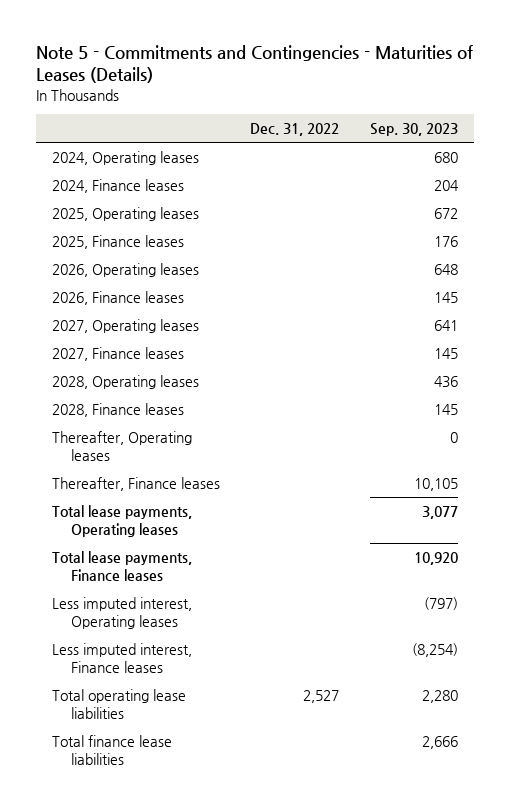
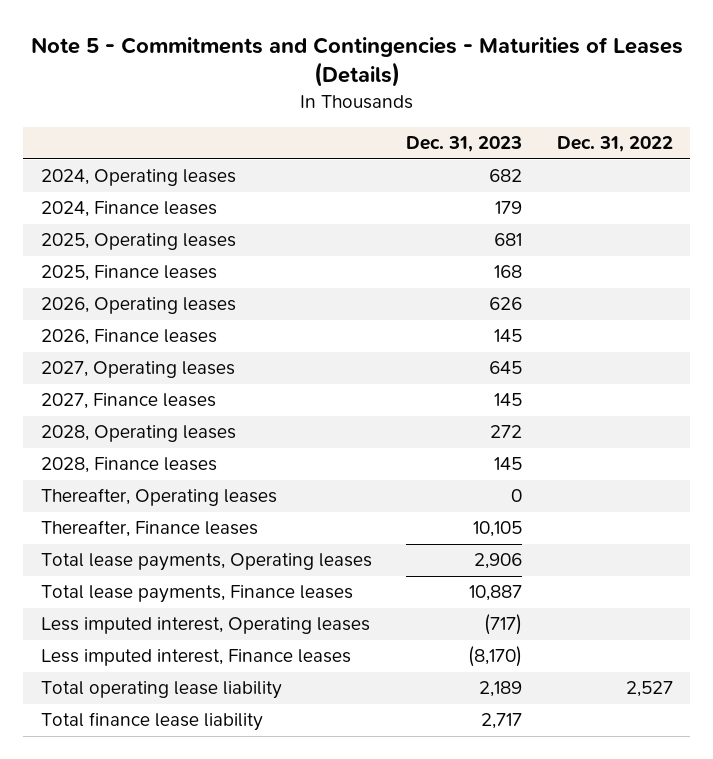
- | Dec. 31, 2022 | Sep. 30, 2023
+ | Dec. 31, 2023 | Dec. 31, 2022
- Total operating lease liabilities | 2,527 | 2,280
- Total finance lease liabilities | | 2,666
+ Total operating lease liability | 2,189 | 2,527
+ Total finance lease liability | 2,717 |

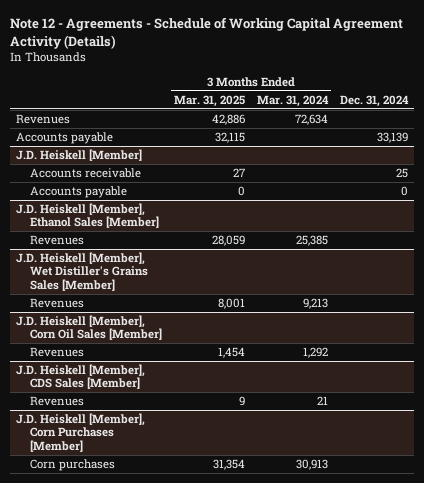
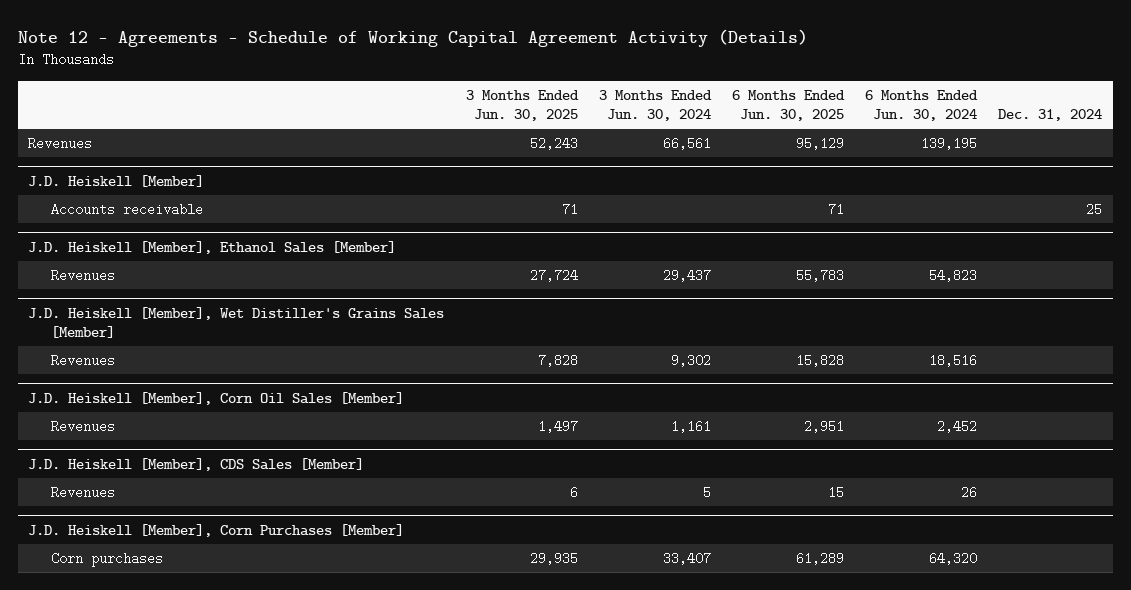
- | 3 Months Ended Mar. 31, 2025 | 3 Months Ended Mar. 31, 2024 | Dec. 31, 2024
+ | 3 Months Ended Jun. 30, 2025 | 3 Months Ended Jun. 30, 2024 | 6 Months Ended Jun. 30, 2025 | 6 Months Ended Jun. 30, 2024 | Dec. 31, 2024
- Accounts payable | 32,115 | | 33,139
@ J.D. Heiskell [Member]
- Accounts payable | 0 | | 0

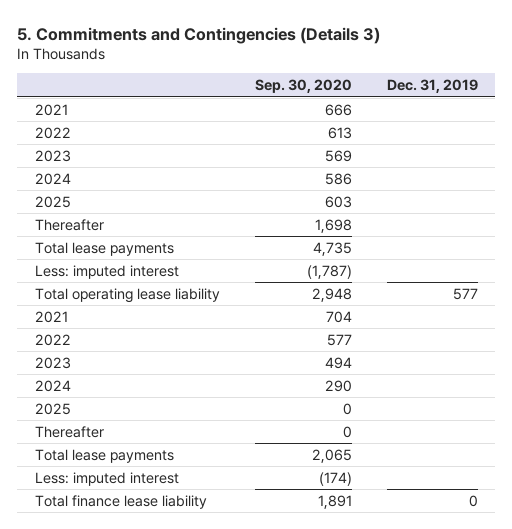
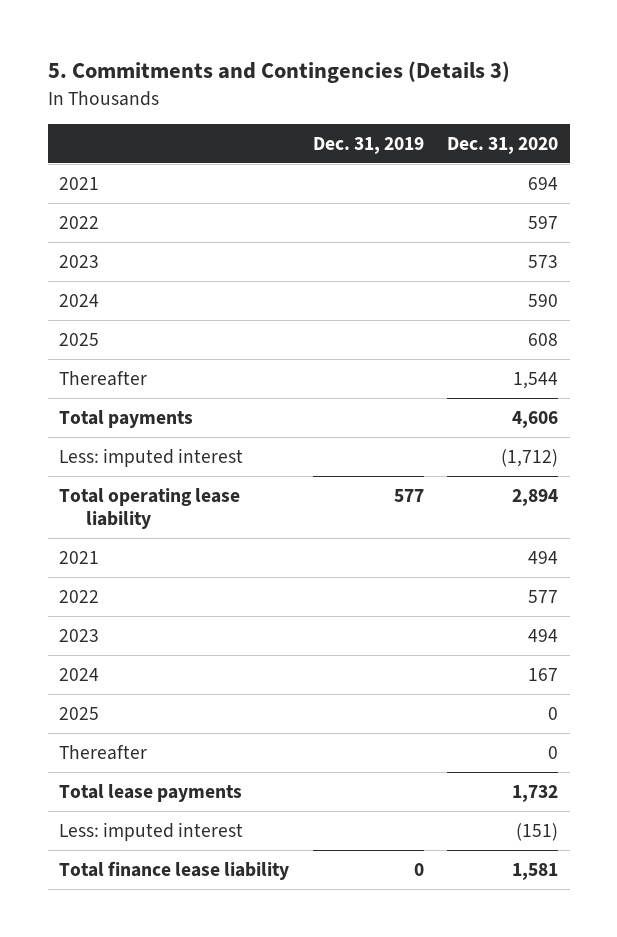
- | Sep. 30, 2020 | Dec. 31, 2019
+ | Dec. 31, 2019 | Dec. 31, 2020
- Total lease payments | 4,735 |
+ Total payments | | 4,606

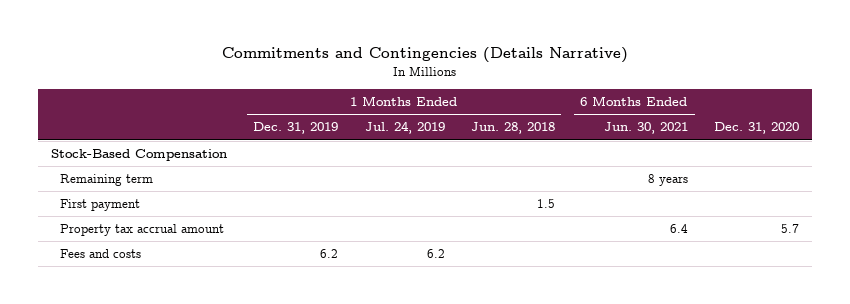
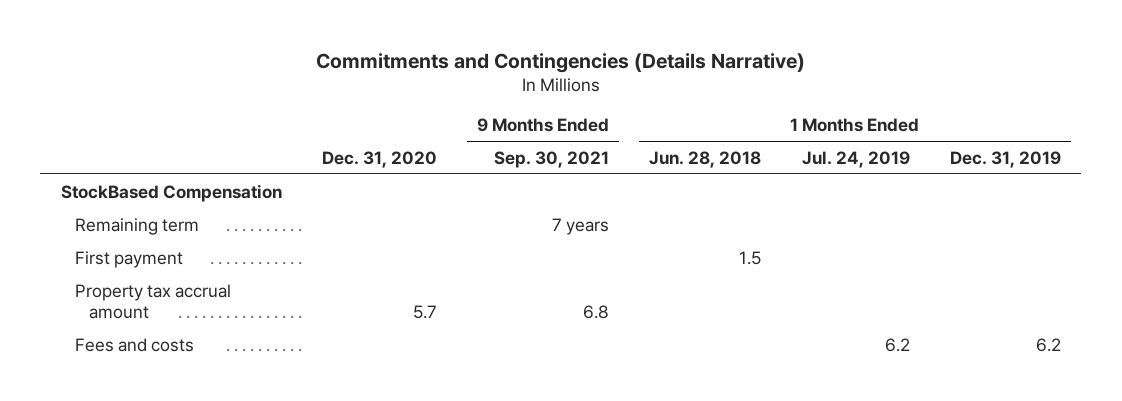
- | 1 Months Ended Dec. 31, 2019 | 1 Months Ended Jul. 24, 2019 | 1 Months Ended Jun. 28, 2018 | 6 Months Ended Jun. 30, 2021 | Dec. 31, 2020
+ | Dec. 31, 2020 | 9 Months Ended Sep. 30, 2021 | 1 Months Ended Jun. 28, 2018 | 1 Months Ended Jul. 24, 2019 | 1 Months Ended Dec. 31, 2019
- Stock-Based Compensation
+ StockBased Compensation

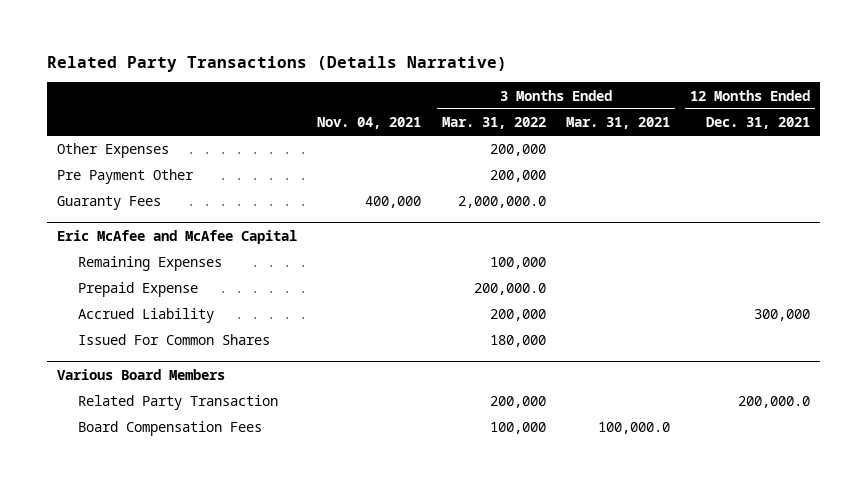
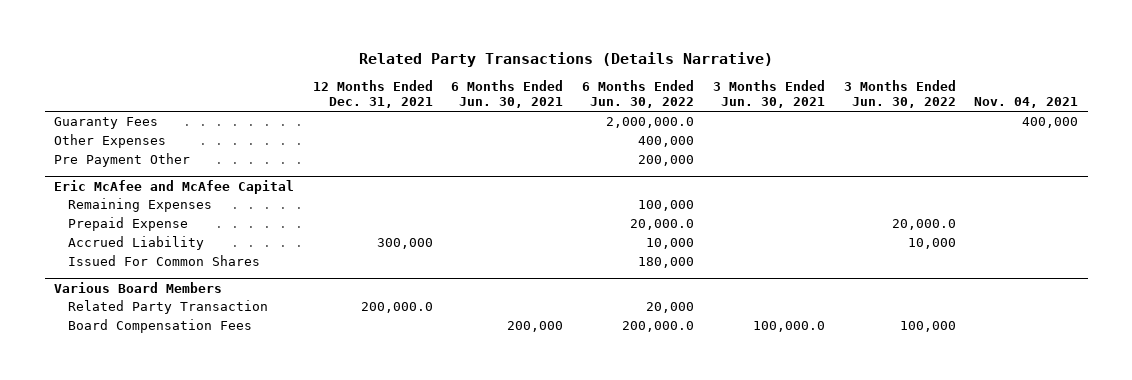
- | Nov. 04, 2021 | 3 Months Ended Mar. 31, 2022 | 3 Months Ended Mar. 31, 2021 | 12 Months Ended Dec. 31, 2021
+ | 12 Months Ended Dec. 31, 2021 | 6 Months Ended Jun. 30, 2021 | 6 Months Ended Jun. 30, 2022 | 3 Months Ended Jun. 30, 2021 | 3 Months Ended Jun. 30, 2022 | Nov. 04, 2021
moved up: Guaranty Fees | | | 2,000,000.0 | | | 400,000

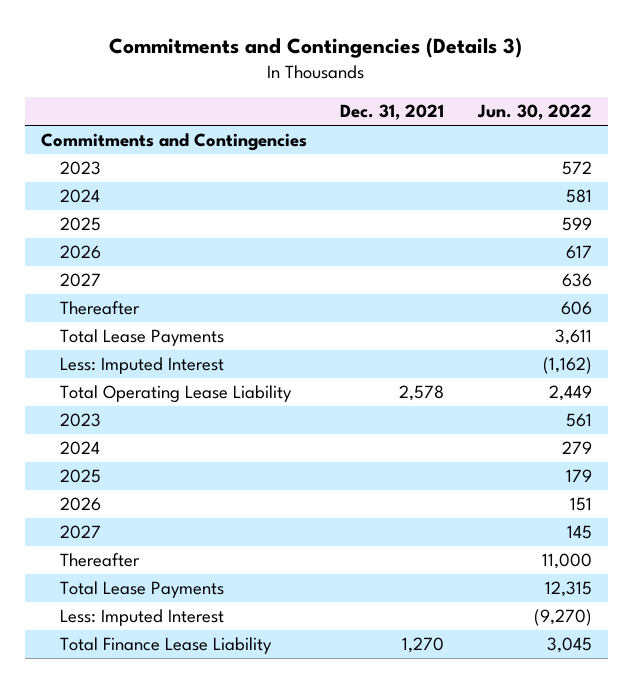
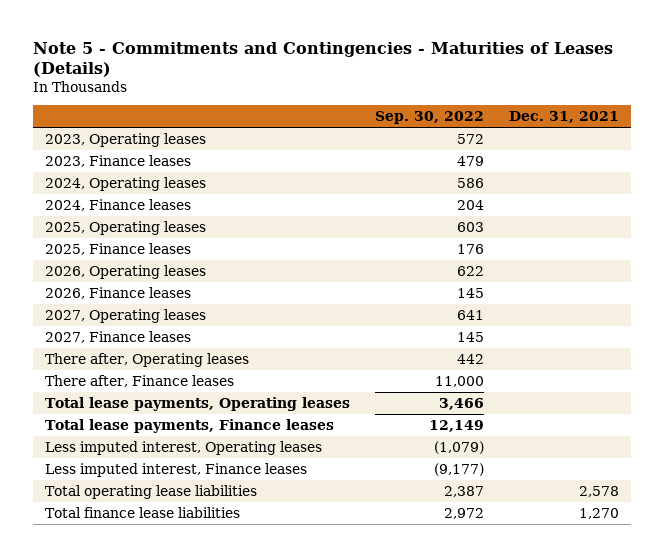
- Commitments and Contingencies (Details 3)
+ Note 5 - Commitments and Contingencies - Maturities of Leases (Details)
- | Dec. 31, 2021 | Jun. 30, 2022
+ | Sep. 30, 2022 | Dec. 31, 2021
- Commitments and Contingencies
- 2023 | | 572
- 2024 | | 581
- 2025 | | 599
- 2026 | | 617
- 2027 | | 636
- Thereafter | | 606
- Total Lease Payments | | 3,611
- Less: Imputed Interest | | (1,162)
- Total Operating Lease Liability | 2,578 | 2,449
- 2023 | | 561
- 2024 | | 279
- 2025 | | 179
- 2026 | | 151
- 2027 | | 145
- Thereafter | | 11,000
- Total Lease Payments | | 12,315
- Less: Imputed Interest | | (9,270)
- Total Finance Lease Liability | 1,270 | 3,045
+ 2023, Operating leases | 572 |
+ 2023, Finance leases | 479 |
+ 2024, Operating leases | 586 |
+ 2024, Finance leases | 204 |
+ 2025, Operating leases | 603 |
+ 2025, Finance leases | 176 |
+ 2026, Operating leases | 622 |
+ 2026, Finance leases | 145 |
+ 2027, Operating leases | 641 |
+ 2027, Finance leases | 145 |
+ There after, Operating leases | 442 |
+ There after, Finance leases | 11,000 |
+ Total lease payments, Operating leases | 3,466 |
+ Total lease payments, Finance leases | 12,149 |
+ Less imputed interest, Operating leases | (1,079) |
+ Less imputed interest, Finance leases | (9,177) |
+ Total operating lease liabilities | 2,387 | 2,578
+ Total finance lease liabilities | 2,972 | 1,270

